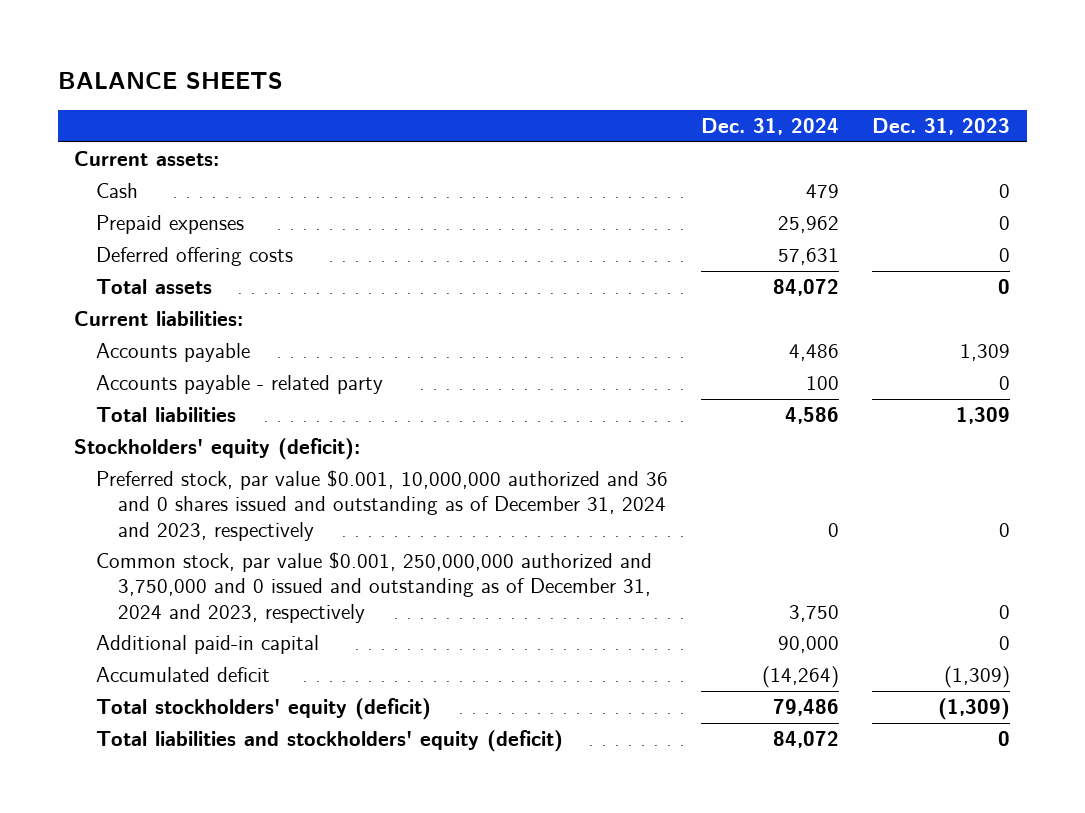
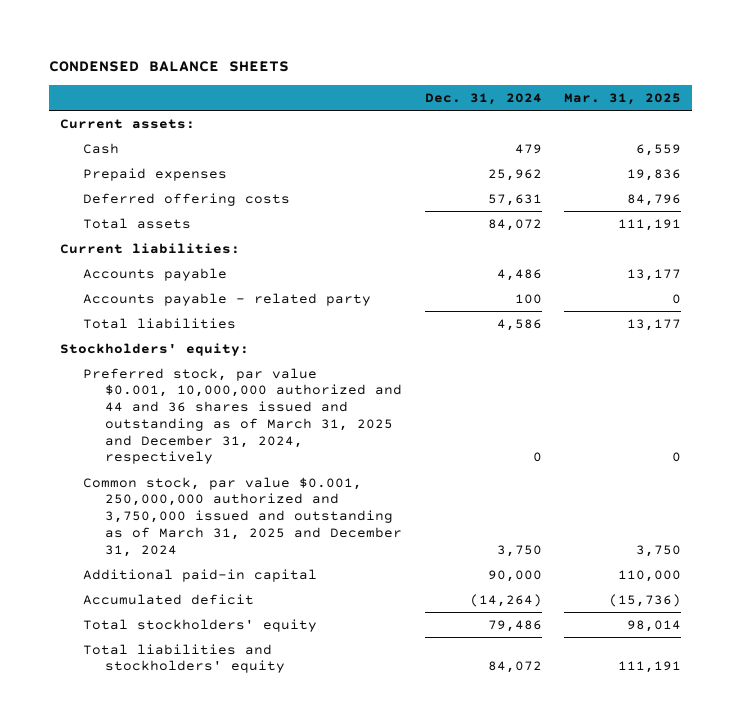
- BALANCE SHEETS
+ CONDENSED BALANCE SHEETS
- | Dec. 31, 2024 | Dec. 31, 2023
+ | Dec. 31, 2024 | Mar. 31, 2025
- Stockholders' equity (deficit):
- Preferred stock, par value $0.001, 10,000,000 authorized and 36 and 0 shares issued and outstanding as of December 31, 2024 and 2023, respectively | 0 | 0
- Common stock, par value $0.001, 250,000,000 authorized and 3,750,000 and 0 issued and outstanding as of December 31, 2024 and 2023, respectively | 3,750 | 0
+ Stockholders' equity:
+ Preferred stock, par value $0.001, 10,000,000 authorized and 44 and 36 shares issued and outstanding as of March 31, 2025 and December 31, 2024, respectively | 0 | 0
+ Common stock, par value $0.001, 250,000,000 authorized and 3,750,000 issued and outstanding as of March 31, 2025 and December 31, 2024 | 3,750 | 3,750
- Total stockholders' equity (deficit) | 79,486 | (1,309)
- Total liabilities and stockholders' equity (deficit) | 84,072 | 0
+ Total stockholders' equity | 79,486 | 98,014
+ Total liabilities and stockholders' equity | 84,072 | 111,191

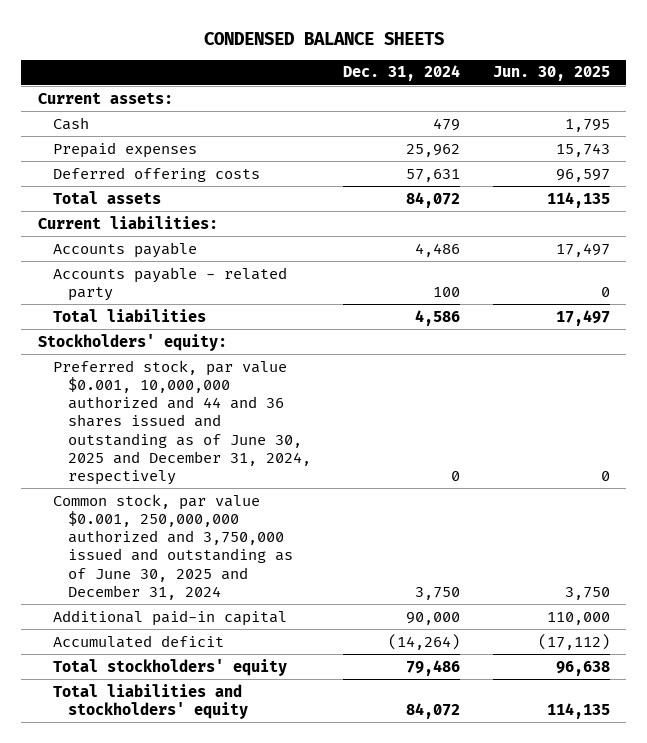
- | Dec. 31, 2024 | Mar. 31, 2025
+ | Dec. 31, 2024 | Jun. 30, 2025
- Preferred stock, par value $0.001, 10,000,000 authorized and 44 and 36 shares issued and outstanding as of March 31, 2025 and December 31, 2024, respectively | 0 | 0
- Common stock, par value $0.001, 250,000,000 authorized and 3,750,000 issued and outstanding as of March 31, 2025 and December 31, 2024 | 3,750 | 3,750
+ Preferred stock, par value $0.001, 10,000,000 authorized and 44 and 36 shares issued and outstanding as of June 30, 2025 and December 31, 2024, respectively | 0 | 0
+ Common stock, par value $0.001, 250,000,000 authorized and 3,750,000 issued and outstanding as of June 30, 2025 and December 31, 2024 | 3,750 | 3,750

